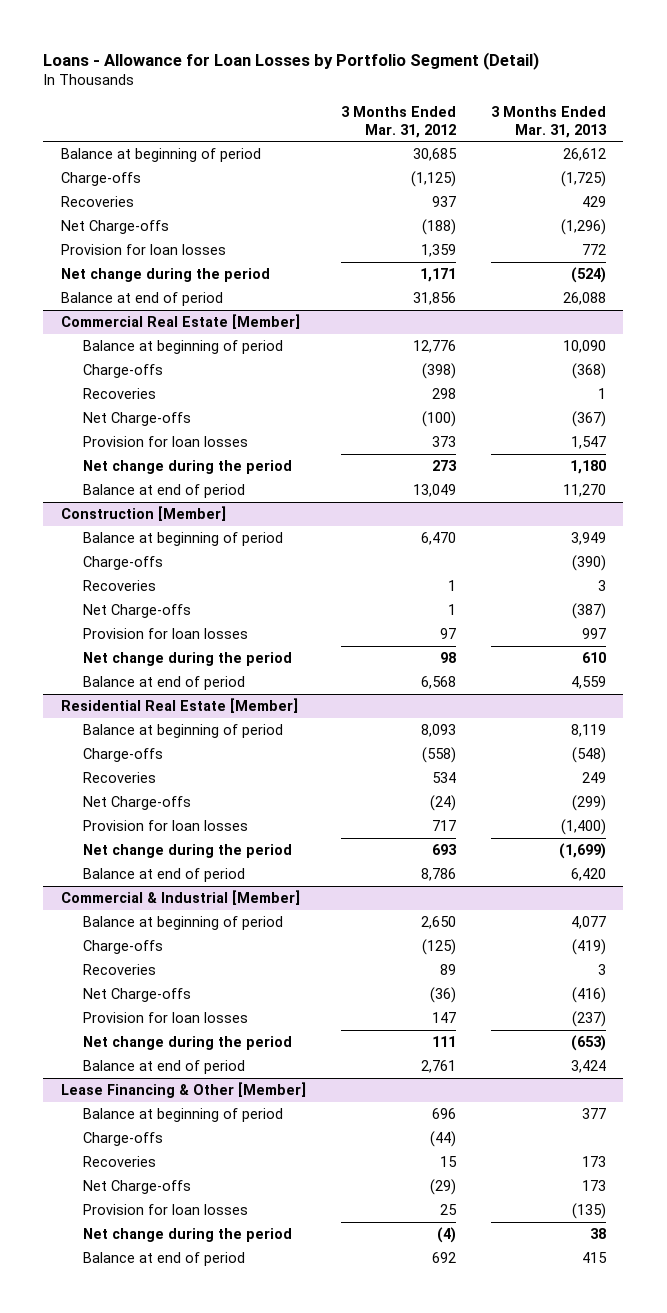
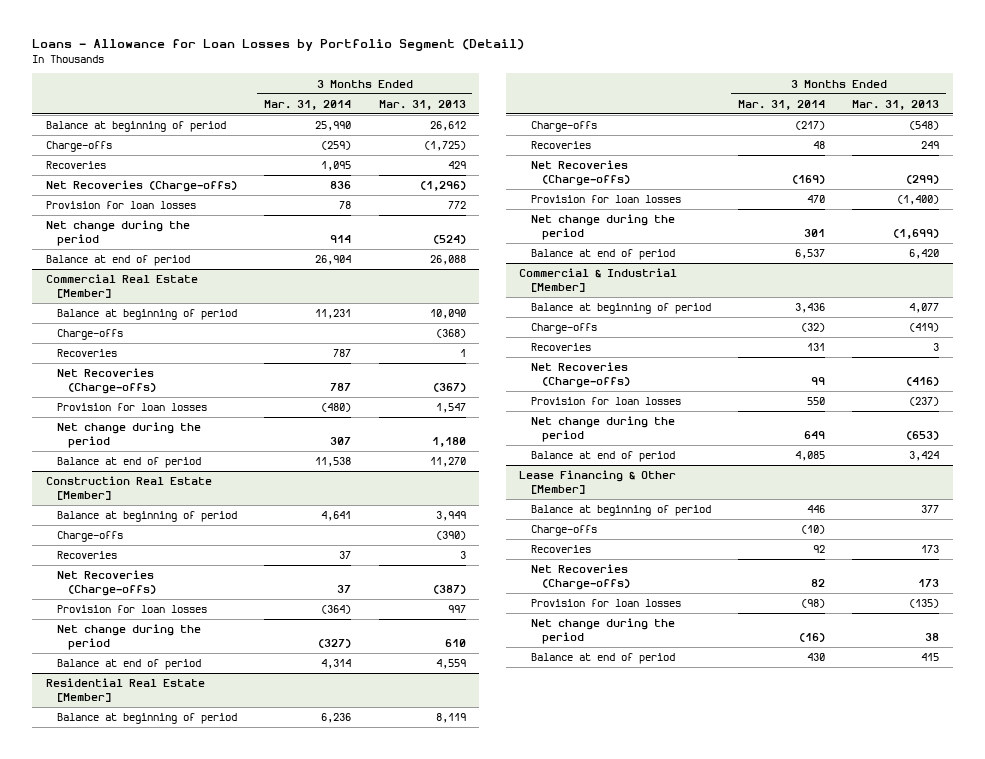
- | 3 Months Ended Mar. 31, 2012 | 3 Months Ended Mar. 31, 2013
+ | 3 Months Ended Mar. 31, 2014 | 3 Months Ended Mar. 31, 2013
- Net Charge-offs | (188) | (1,296)
+ Net Recoveries (Charge-offs) | 836 | (1,296)
@ Commercial Real Estate [Member]
- Net Charge-offs | (100) | (367)
+ Net Recoveries (Charge-offs) | 787 | (367)
- Construction [Member]
+ Construction Real Estate [Member]
- Net Charge-offs | 1 | (387)
+ Net Recoveries (Charge-offs) | 37 | (387)
@ Residential Real Estate [Member]
- Net Charge-offs | (24) | (299)
+ Net Recoveries (Charge-offs) | (169) | (299)
@ Commercial & Industrial [Member]
- Net Charge-offs | (36) | (416)
+ Net Recoveries (Charge-offs) | 99 | (416)
@ Lease Financing & Other [Member]
- Net Charge-offs | (29) | 173
+ Net Recoveries (Charge-offs) | 82 | 173

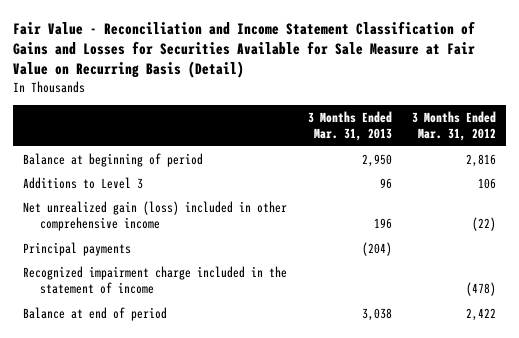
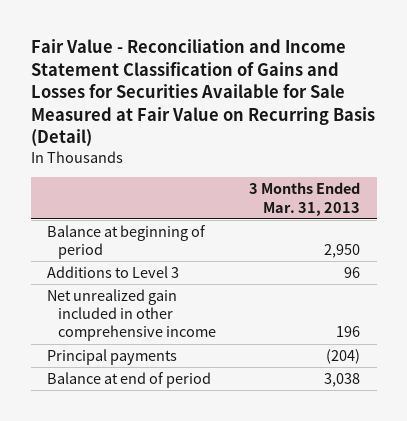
- Fair Value - Reconciliation and Income Statement Classification of Gains and Losses for Securities Available for Sale Measure at Fair Value on Recurring Basis (Detail)
+ Fair Value - Reconciliation and Income Statement Classification of Gains and Losses for Securities Available for Sale Measured at Fair Value on Recurring Basis (Detail)
- | 3 Months Ended Mar. 31, 2013 | 3 Months Ended Mar. 31, 2012
+ | 3 Months Ended Mar. 31, 2013
- Net unrealized gain (loss) included in other comprehensive income | 196 | (22)
+ Net unrealized gain included in other comprehensive income | 196
- Recognized impairment charge included in the statement of income | | (478)

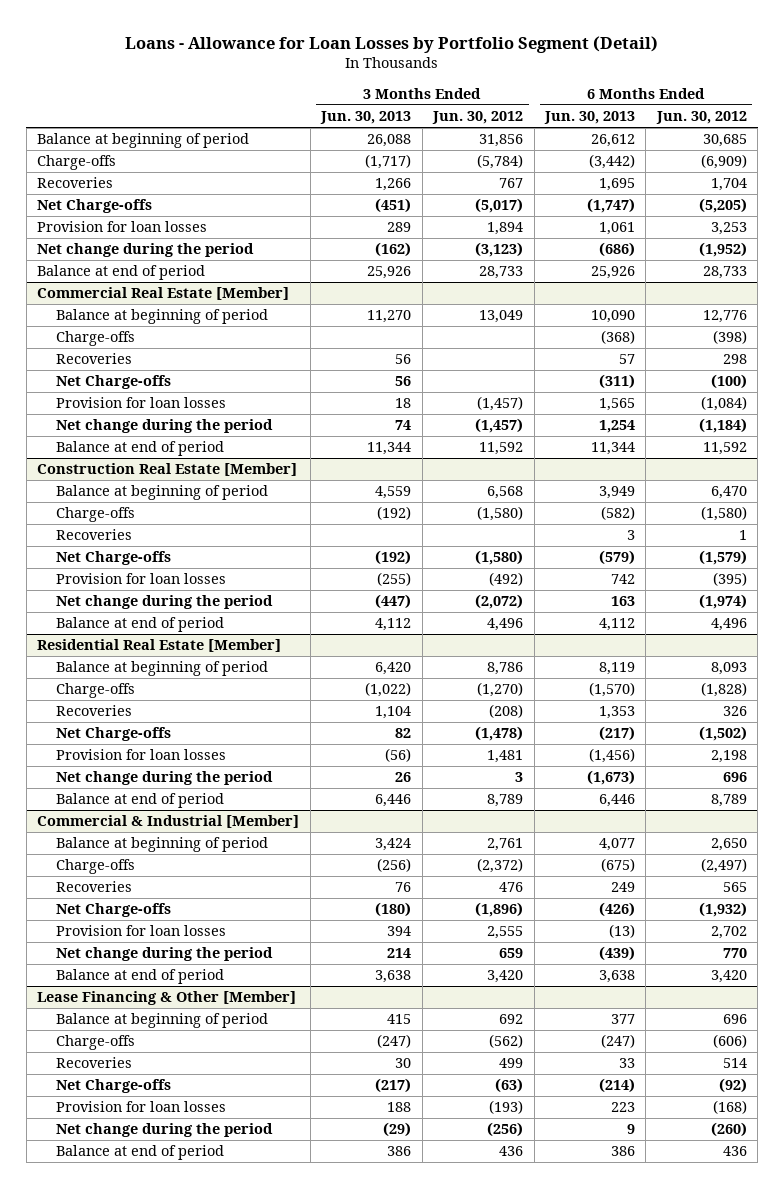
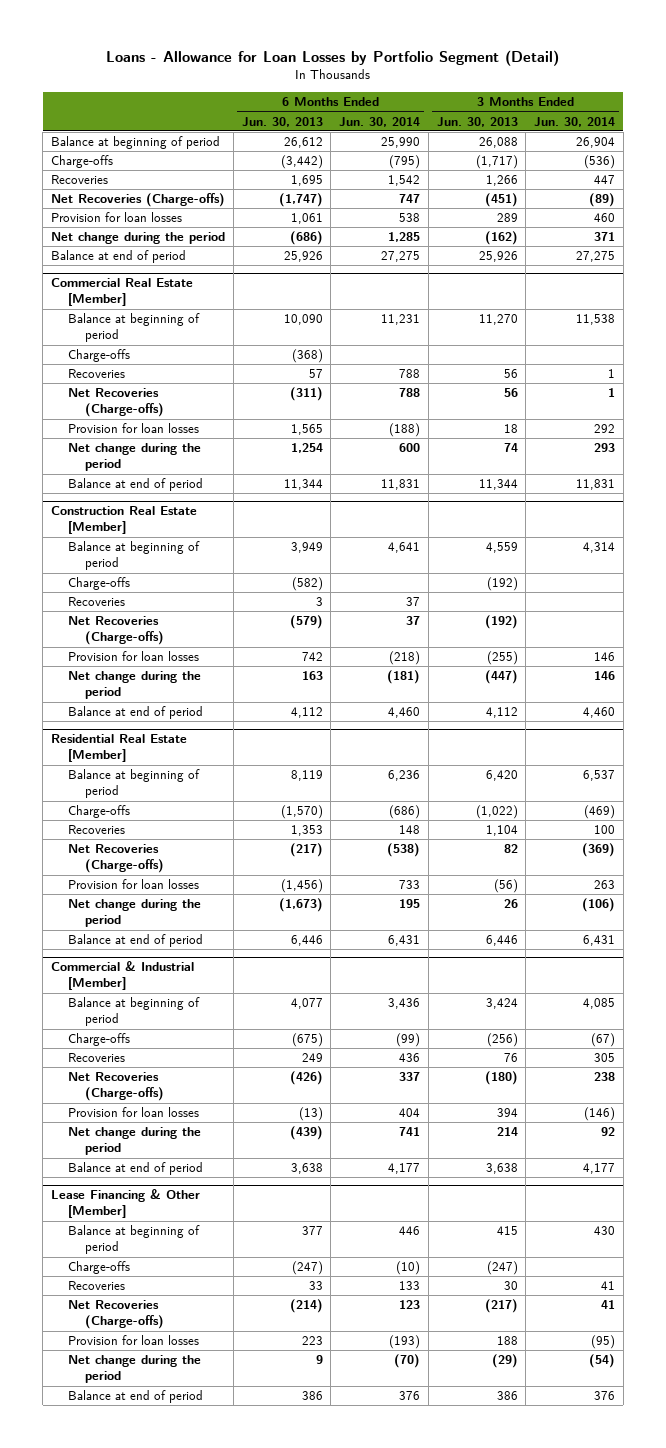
- | 3 Months Ended Jun. 30, 2013 | 3 Months Ended Jun. 30, 2012 | 6 Months Ended Jun. 30, 2013 | 6 Months Ended Jun. 30, 2012
+ | 6 Months Ended Jun. 30, 2013 | 6 Months Ended Jun. 30, 2014 | 3 Months Ended Jun. 30, 2013 | 3 Months Ended Jun. 30, 2014
- Net Charge-offs | (451) | (5,017) | (1,747) | (5,205)
+ Net Recoveries (Charge-offs) | (1,747) | 747 | (451) | (89)
@ Commercial Real Estate [Member]
- Net Charge-offs | 56 | | (311) | (100)
+ Net Recoveries (Charge-offs) | (311) | 788 | 56 | 1
@ Construction Real Estate [Member]
- Net Charge-offs | (192) | (1,580) | (579) | (1,579)
+ Net Recoveries (Charge-offs) | (579) | 37 | (192) |
@ Residential Real Estate [Member]
- Net Charge-offs | 82 | (1,478) | (217) | (1,502)
+ Net Recoveries (Charge-offs) | (217) | (538) | 82 | (369)
@ Commercial & Industrial [Member]
- Net Charge-offs | (180) | (1,896) | (426) | (1,932)
+ Net Recoveries (Charge-offs) | (426) | 337 | (180) | 238
@ Lease Financing & Other [Member]
- Net Charge-offs | (217) | (63) | (214) | (92)
+ Net Recoveries (Charge-offs) | (214) | 123 | (217) | 41

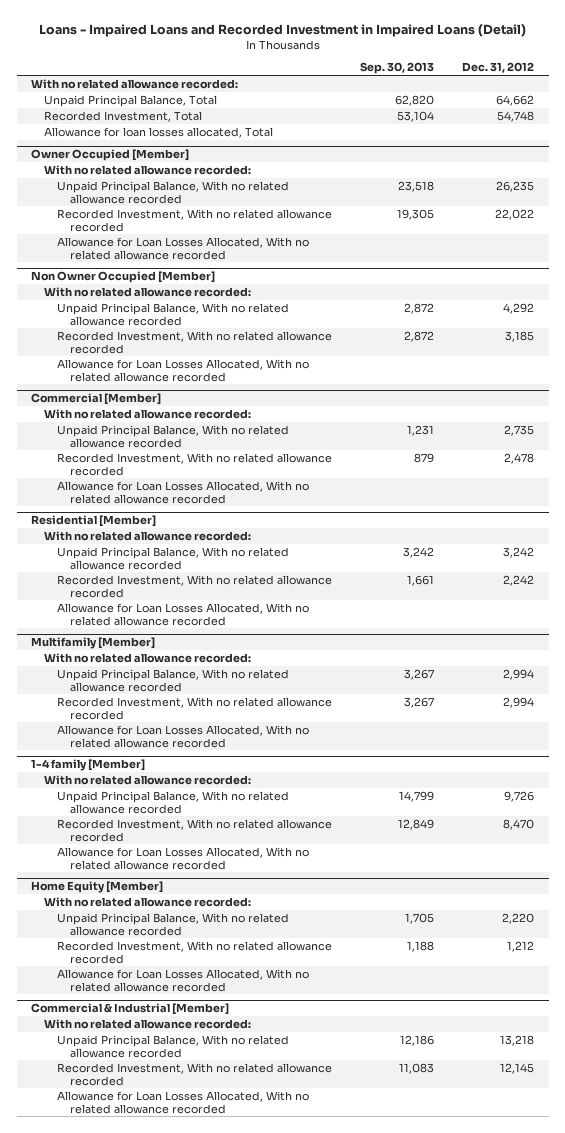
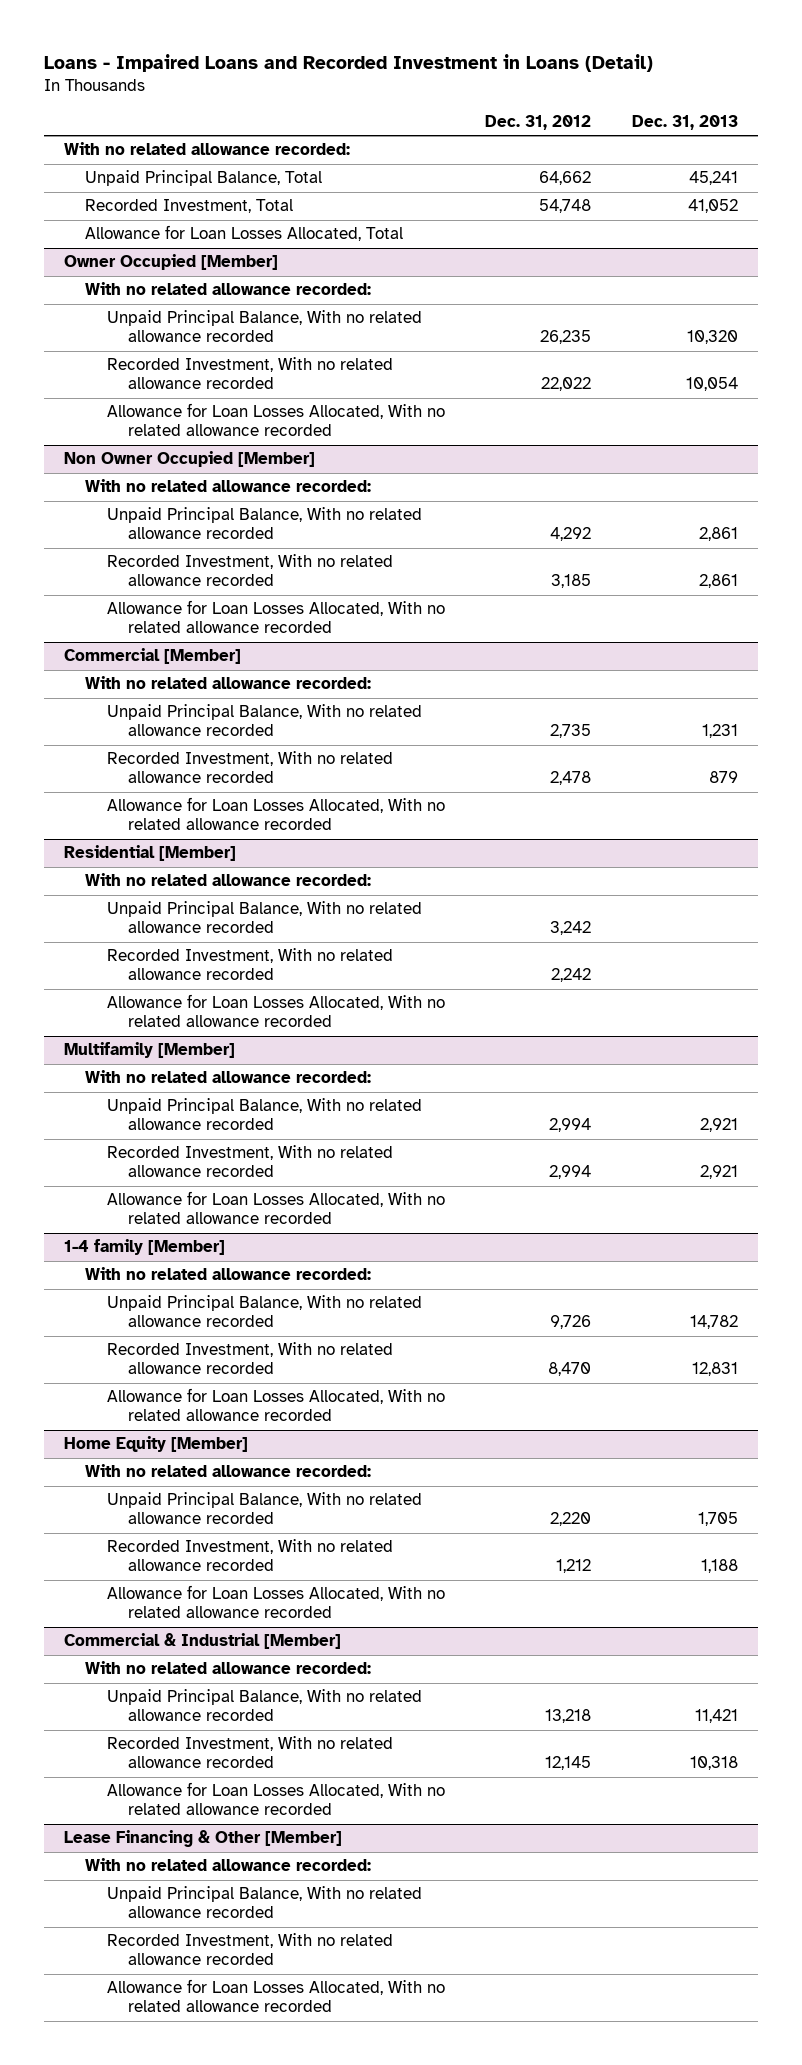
- Loans - Impaired Loans and Recorded Investment in Impaired Loans (Detail)
+ Loans - Impaired Loans and Recorded Investment in Loans (Detail)
- | Sep. 30, 2013 | Dec. 31, 2012
+ | Dec. 31, 2012 | Dec. 31, 2013
- Allowance for loan losses allocated, Total
+ Allowance for Loan Losses Allocated, Total
+ Lease Financing & Other [Member]
+ With no related allowance recorded:
+ Unpaid Principal Balance, With no related allowance recorded
+ Recorded Investment, With no related allowance recorded
+ Allowance for Loan Losses Allocated, With no related allowance recorded

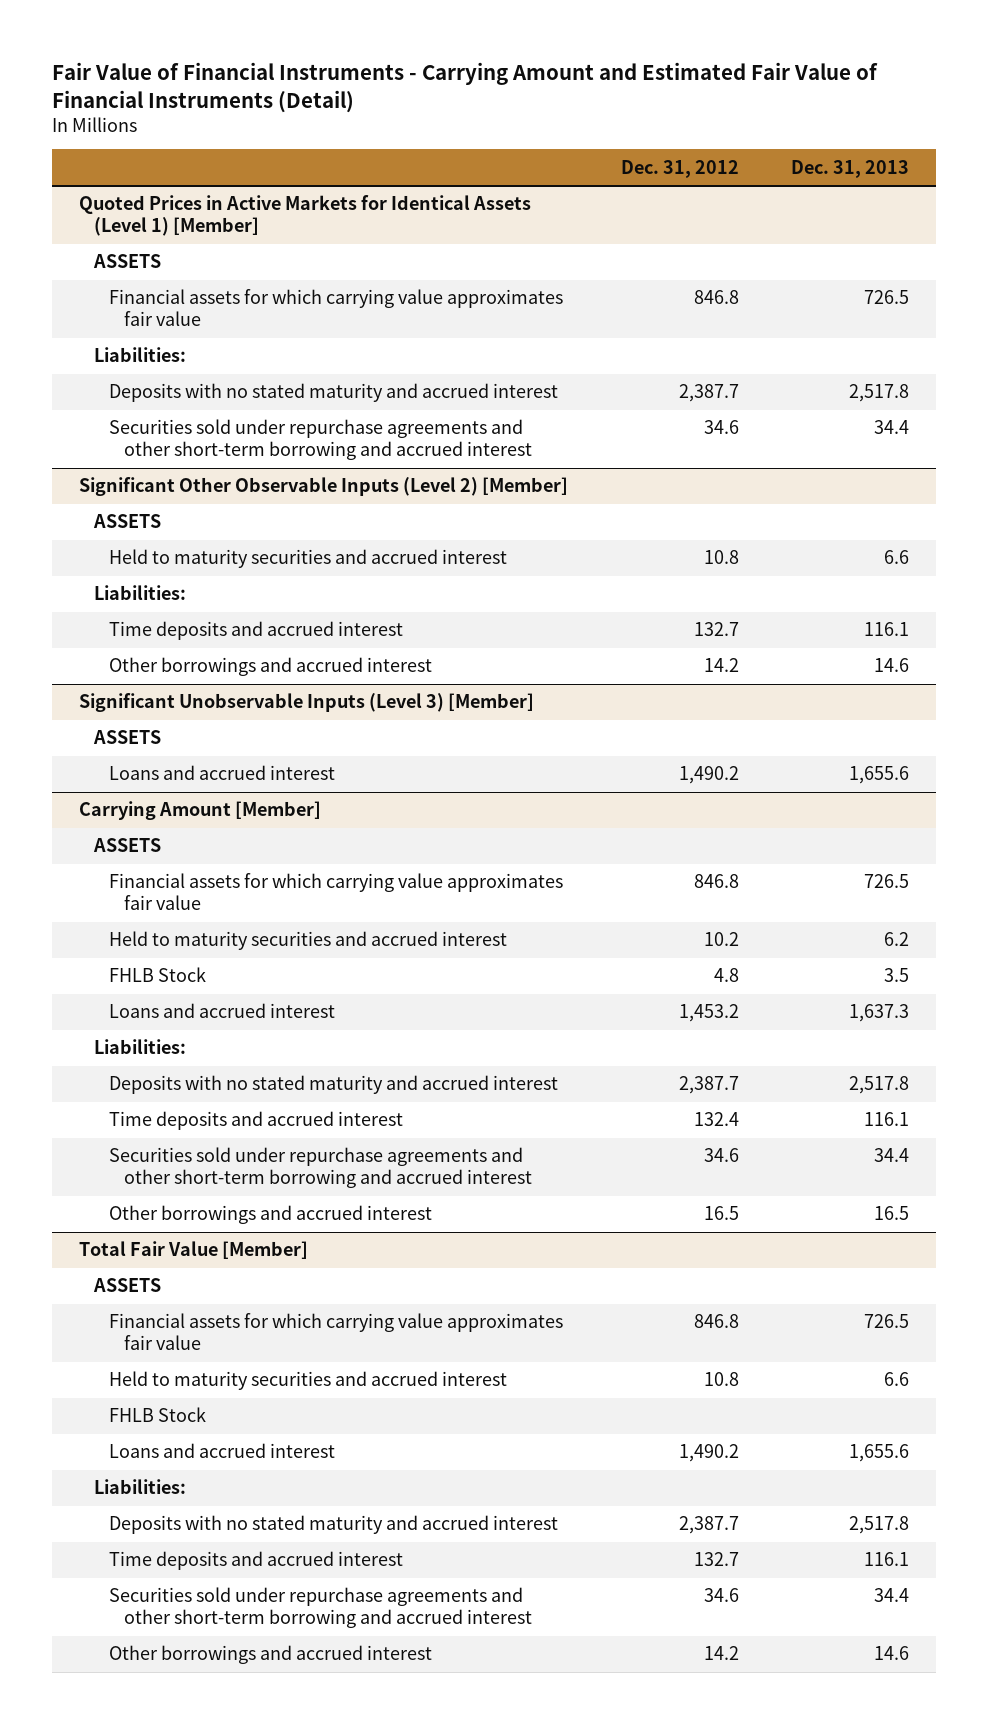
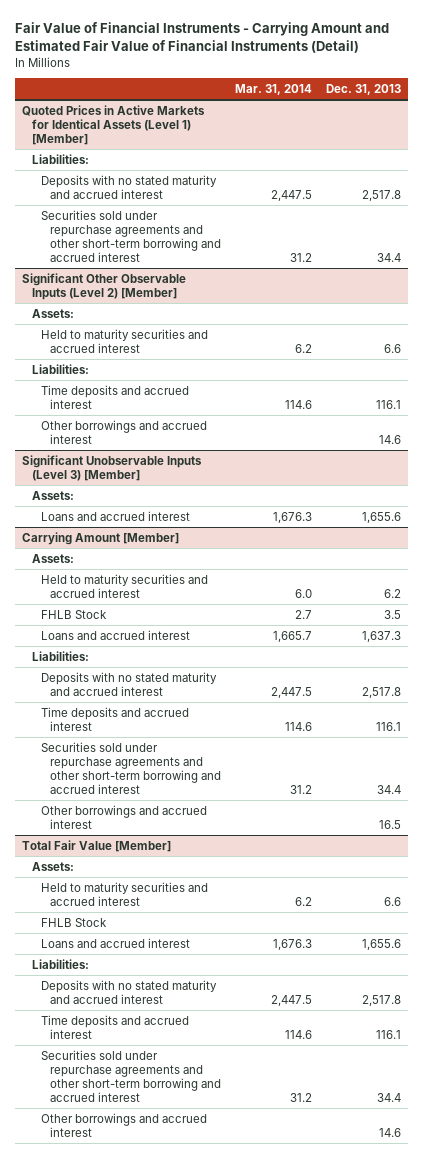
- | Dec. 31, 2012 | Dec. 31, 2013
+ | Mar. 31, 2014 | Dec. 31, 2013
@ Quoted Prices in Active Markets for Identical Assets (Level 1) [Member]
- ASSETS
- Financial assets for which carrying value approximates fair value | 846.8 | 726.5
@ Significant Other Observable Inputs (Level 2) [Member]
- ASSETS
+ Assets:
@ Significant Unobservable Inputs (Level 3) [Member]
- ASSETS
+ Assets:
@ Carrying Amount [Member]
- ASSETS
- Financial assets for which carrying value approximates fair value | 846.8 | 726.5
+ Assets:
@ Total Fair Value [Member]
- ASSETS
- Financial assets for which carrying value approximates fair value | 846.8 | 726.5
+ Assets:

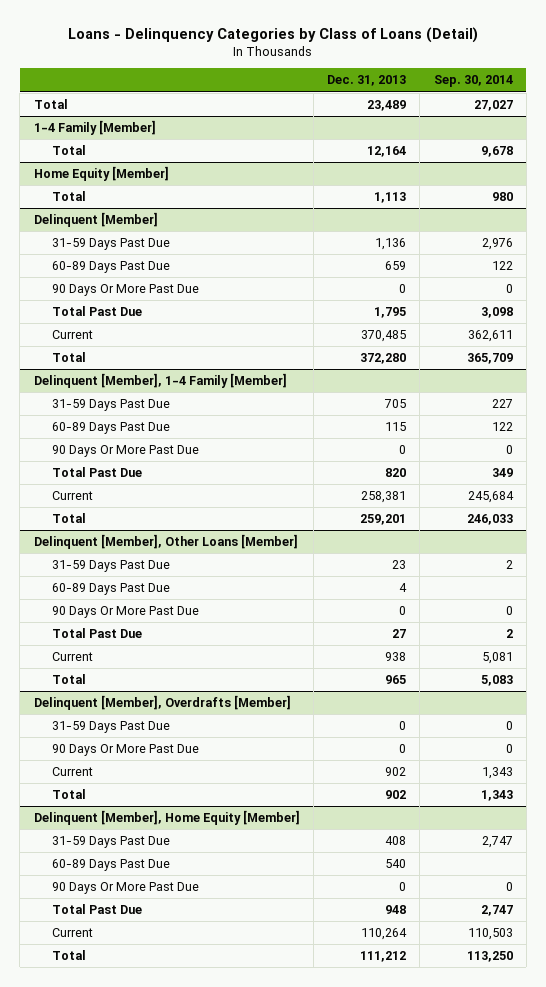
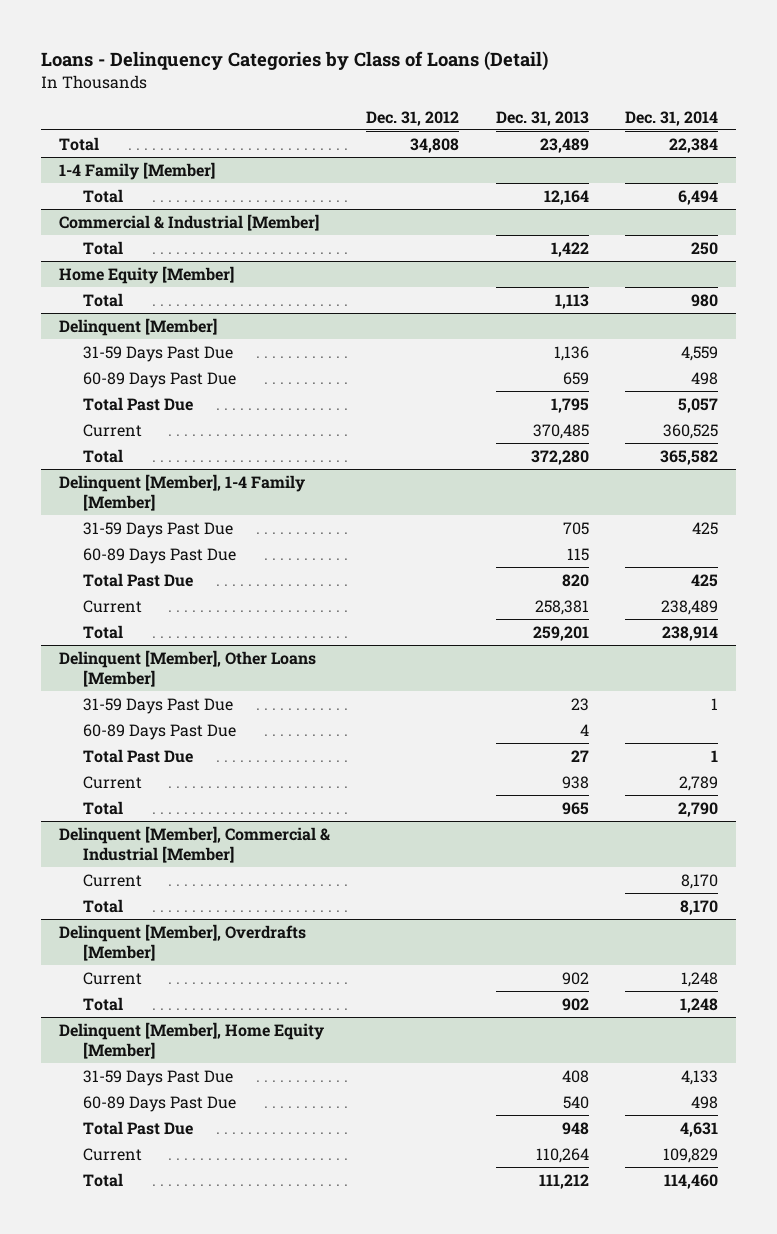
- | Dec. 31, 2013 | Sep. 30, 2014
+ | Dec. 31, 2012 | Dec. 31, 2013 | Dec. 31, 2014
+ Commercial & Industrial [Member]
+ Total | | 1,422 | 250
@ Delinquent [Member]
- 90 Days Or More Past Due | 0 | 0
@ Delinquent [Member], 1-4 Family [Member]
- 90 Days Or More Past Due | 0 | 0
@ Delinquent [Member], Other Loans [Member]
- 90 Days Or More Past Due | 0 | 0
+ Delinquent [Member], Commercial & Industrial [Member]
+ Current | | | 8,170
+ Total | | | 8,170
@ Delinquent [Member], Overdrafts [Member]
- 31-59 Days Past Due | 0 | 0
- 90 Days Or More Past Due | 0 | 0
@ Delinquent [Member], Home Equity [Member]
- 90 Days Or More Past Due | 0 | 0

